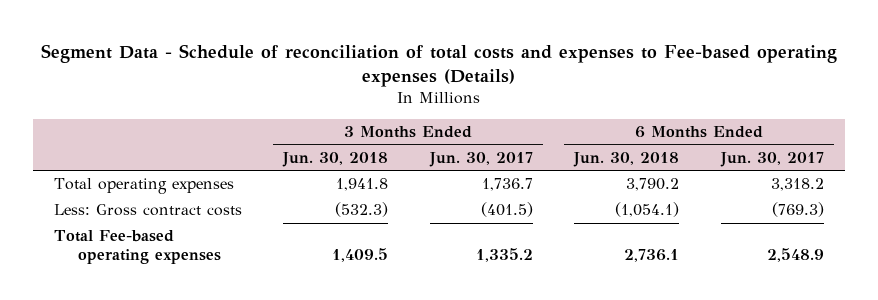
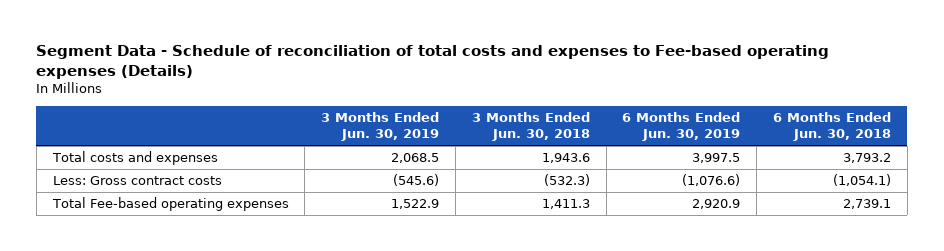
- | 3 Months Ended Jun. 30, 2018 | 3 Months Ended Jun. 30, 2017 | 6 Months Ended Jun. 30, 2018 | 6 Months Ended Jun. 30, 2017
+ | 3 Months Ended Jun. 30, 2019 | 3 Months Ended Jun. 30, 2018 | 6 Months Ended Jun. 30, 2019 | 6 Months Ended Jun. 30, 2018
- Total operating expenses | 1,941.8 | 1,736.7 | 3,790.2 | 3,318.2
+ Total costs and expenses | 2,068.5 | 1,943.6 | 3,997.5 | 3,793.2
- Total Fee-based operating expenses | 1,409.5 | 1,335.2 | 2,736.1 | 2,548.9
+ Total Fee-based operating expenses | 1,522.9 | 1,411.3 | 2,920.9 | 2,739.1

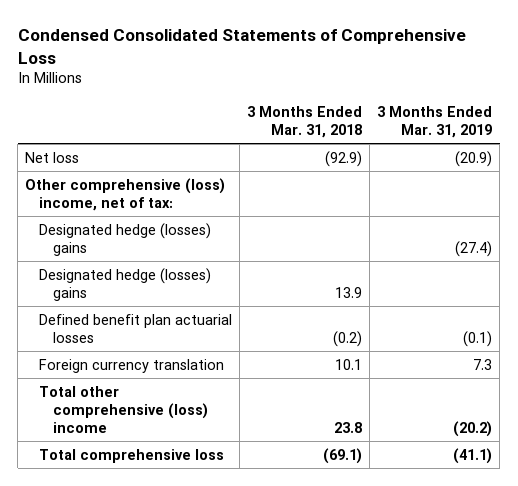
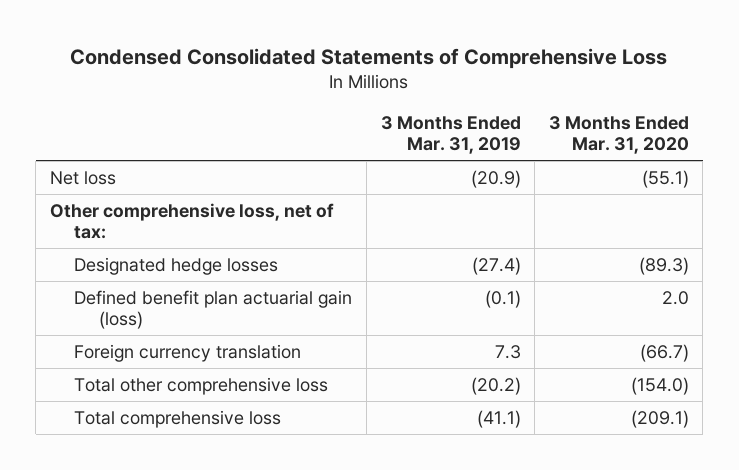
- | 3 Months Ended Mar. 31, 2018 | 3 Months Ended Mar. 31, 2019
+ | 3 Months Ended Mar. 31, 2019 | 3 Months Ended Mar. 31, 2020
- Other comprehensive (loss) income, net of tax:
- Designated hedge (losses) gains | | (27.4)
- Designated hedge (losses) gains | 13.9 |
- Defined benefit plan actuarial losses | (0.2) | (0.1)
+ Other comprehensive loss, net of tax:
+ Designated hedge losses | (27.4) | (89.3)
+ Defined benefit plan actuarial gain (loss) | (0.1) | 2.0
- Total other comprehensive (loss) income | 23.8 | (20.2)
+ Total other comprehensive loss | (20.2) | (154.0)

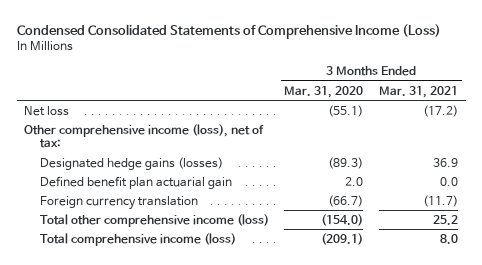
- Condensed Consolidated Statements of Comprehensive Loss
+ Condensed Consolidated Statements of Comprehensive Income (Loss)
- | 3 Months Ended Mar. 31, 2019 | 3 Months Ended Mar. 31, 2020
+ | 3 Months Ended Mar. 31, 2020 | 3 Months Ended Mar. 31, 2021
- Other comprehensive loss, net of tax:
- Designated hedge losses | (27.4) | (89.3)
- Defined benefit plan actuarial gain (loss) | (0.1) | 2.0
+ Other comprehensive income (loss), net of tax:
+ Designated hedge gains (losses) | (89.3) | 36.9
+ Defined benefit plan actuarial gain | 2.0 | 0.0
- Total other comprehensive loss | (20.2) | (154.0)
- Total comprehensive loss | (41.1) | (209.1)
+ Total other comprehensive income (loss) | (154.0) | 25.2
+ Total comprehensive income (loss) | (209.1) | 8.0

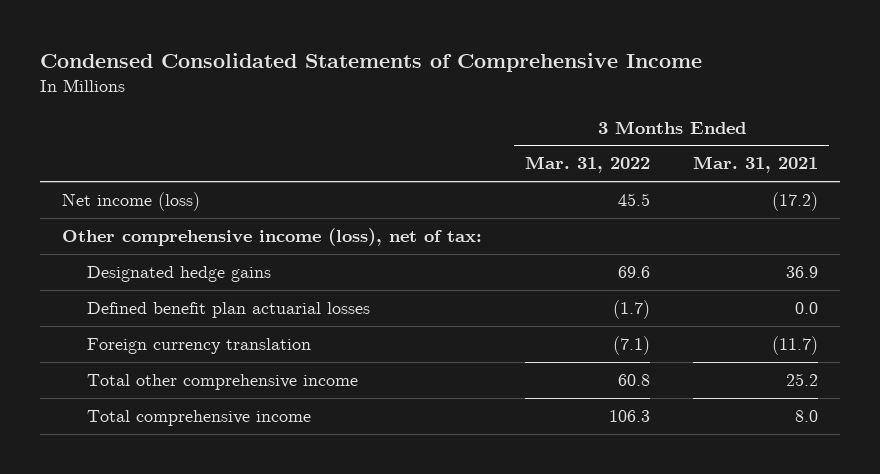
- Condensed Consolidated Statements of Comprehensive Income (Loss)
+ Condensed Consolidated Statements of Comprehensive Income
- | 3 Months Ended Mar. 31, 2020 | 3 Months Ended Mar. 31, 2021
+ | 3 Months Ended Mar. 31, 2022 | 3 Months Ended Mar. 31, 2021
- Net loss | (55.1) | (17.2)
+ Net income (loss) | 45.5 | (17.2)
- Designated hedge gains (losses) | (89.3) | 36.9
- Defined benefit plan actuarial gain | 2.0 | 0.0
+ Designated hedge gains | 69.6 | 36.9
+ Defined benefit plan actuarial losses | (1.7) | 0.0
- Total other comprehensive income (loss) | (154.0) | 25.2
- Total comprehensive income (loss) | (209.1) | 8.0
+ Total other comprehensive income | 60.8 | 25.2
+ Total comprehensive income | 106.3 | 8.0

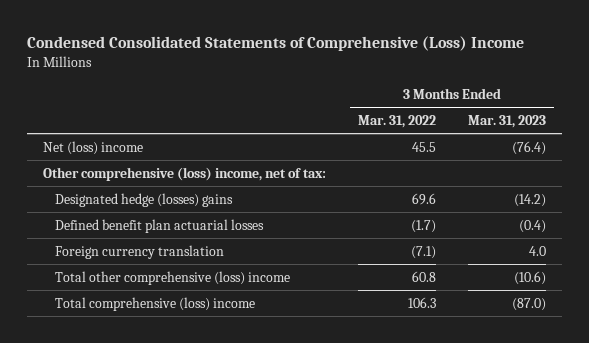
- Condensed Consolidated Statements of Comprehensive Income
+ Condensed Consolidated Statements of Comprehensive (Loss) Income
- | 3 Months Ended Mar. 31, 2022 | 3 Months Ended Mar. 31, 2021
+ | 3 Months Ended Mar. 31, 2022 | 3 Months Ended Mar. 31, 2023
- Net income (loss) | 45.5 | (17.2)
- Other comprehensive income (loss), net of tax:
- Designated hedge gains | 69.6 | 36.9
+ Net (loss) income | 45.5 | (76.4)
+ Other comprehensive (loss) income, net of tax:
+ Designated hedge (losses) gains | 69.6 | (14.2)
- Total other comprehensive income | 60.8 | 25.2
- Total comprehensive income | 106.3 | 8.0
+ Total other comprehensive (loss) income | 60.8 | (10.6)
+ Total comprehensive (loss) income | 106.3 | (87.0)

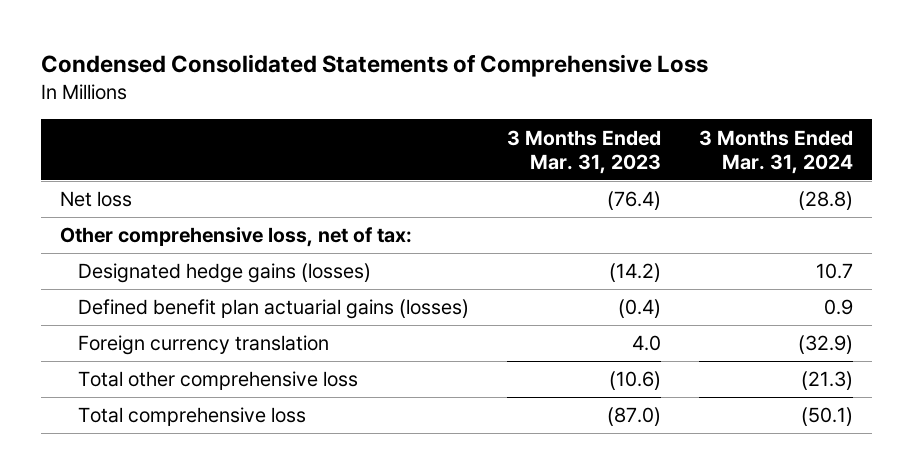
- Condensed Consolidated Statements of Comprehensive (Loss) Income
+ Condensed Consolidated Statements of Comprehensive Loss
- | 3 Months Ended Mar. 31, 2022 | 3 Months Ended Mar. 31, 2023
+ | 3 Months Ended Mar. 31, 2023 | 3 Months Ended Mar. 31, 2024
- Net (loss) income | 45.5 | (76.4)
- Other comprehensive (loss) income, net of tax:
- Designated hedge (losses) gains | 69.6 | (14.2)
- Defined benefit plan actuarial losses | (1.7) | (0.4)
+ Net loss | (76.4) | (28.8)
+ Other comprehensive loss, net of tax:
+ Designated hedge gains (losses) | (14.2) | 10.7
+ Defined benefit plan actuarial gains (losses) | (0.4) | 0.9
- Total other comprehensive (loss) income | 60.8 | (10.6)
- Total comprehensive (loss) income | 106.3 | (87.0)
+ Total other comprehensive loss | (10.6) | (21.3)
+ Total comprehensive loss | (87.0) | (50.1)

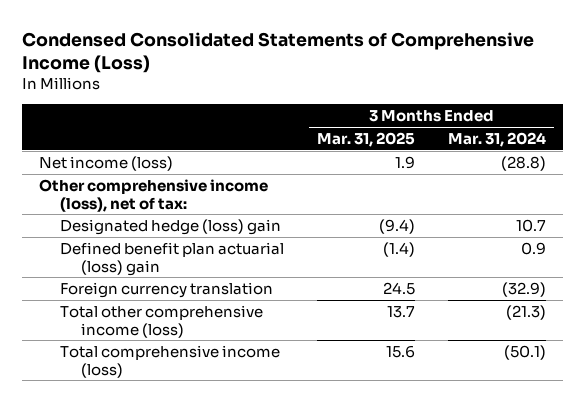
- Condensed Consolidated Statements of Comprehensive Loss
+ Condensed Consolidated Statements of Comprehensive Income (Loss)
- | 3 Months Ended Mar. 31, 2023 | 3 Months Ended Mar. 31, 2024
+ | 3 Months Ended Mar. 31, 2025 | 3 Months Ended Mar. 31, 2024
- Net loss | (76.4) | (28.8)
- Other comprehensive loss, net of tax:
- Designated hedge gains (losses) | (14.2) | 10.7
- Defined benefit plan actuarial gains (losses) | (0.4) | 0.9
+ Net income (loss) | 1.9 | (28.8)
+ Other comprehensive income (loss), net of tax:
+ Designated hedge (loss) gain | (9.4) | 10.7
+ Defined benefit plan actuarial (loss) gain | (1.4) | 0.9
- Total other comprehensive loss | (10.6) | (21.3)
- Total comprehensive loss | (87.0) | (50.1)
+ Total other comprehensive income (loss) | 13.7 | (21.3)
+ Total comprehensive income (loss) | 15.6 | (50.1)

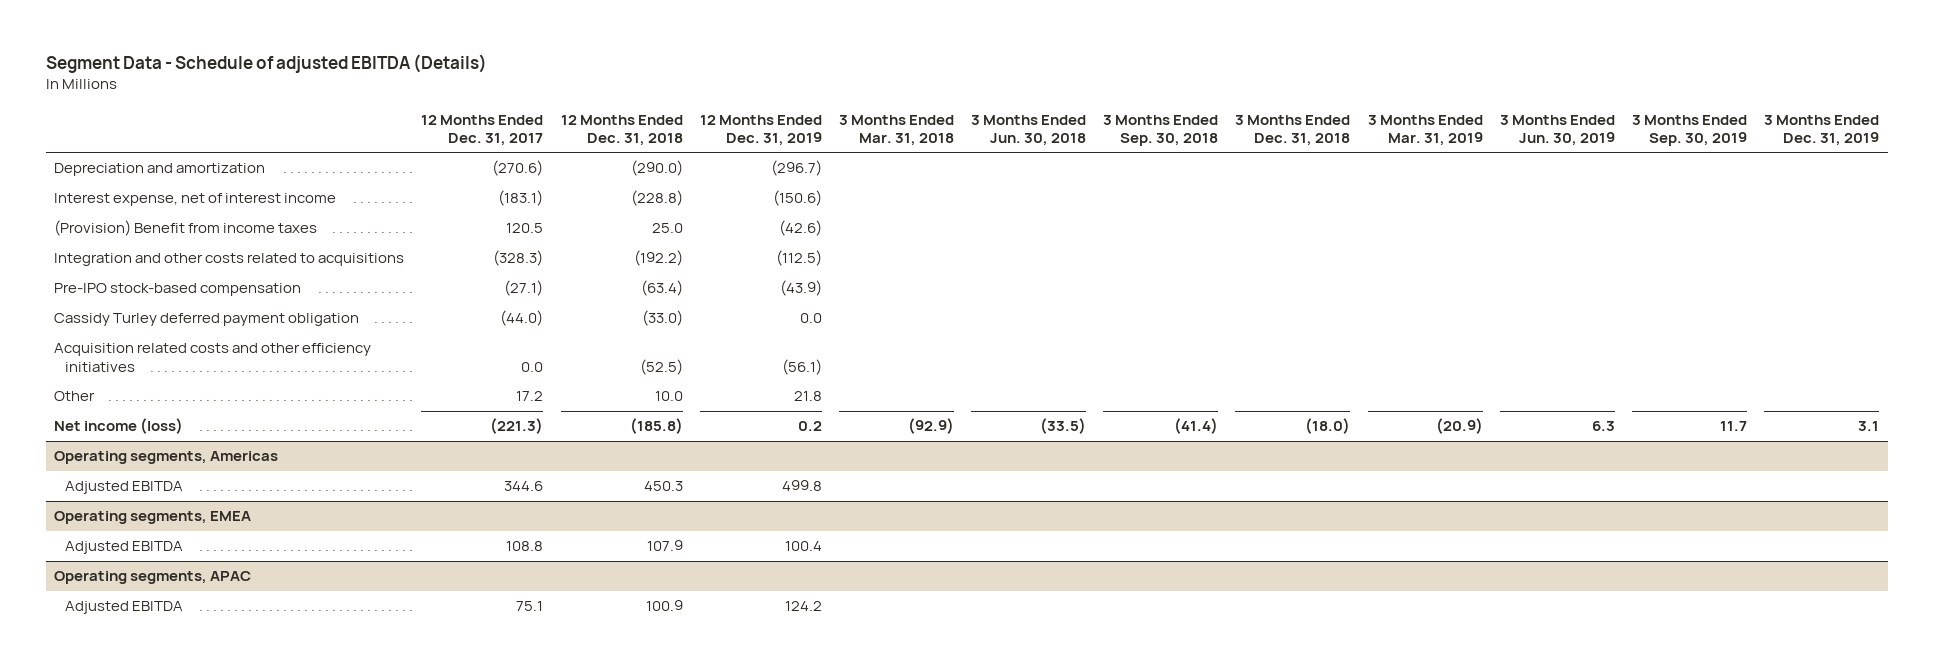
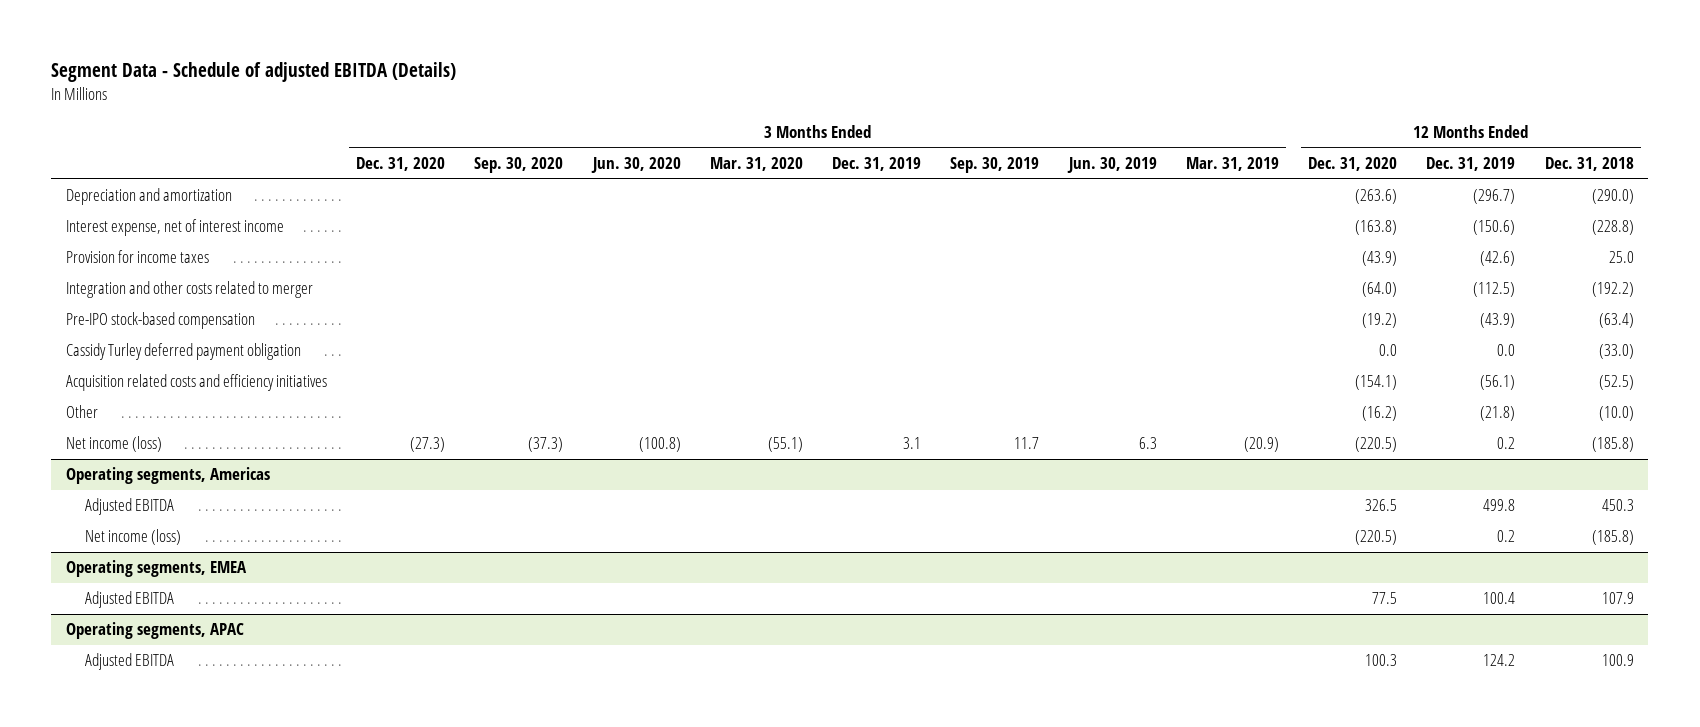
- | 12 Months Ended Dec. 31, 2017 | 12 Months Ended Dec. 31, 2018 | 12 Months Ended Dec. 31, 2019 | 3 Months Ended Mar. 31, 2018 | 3 Months Ended Jun. 30, 2018 | 3 Months Ended Sep. 30, 2018 | 3 Months Ended Dec. 31, 2018 | 3 Months Ended Mar. 31, 2019 | 3 Months Ended Jun. 30, 2019 | 3 Months Ended Sep. 30, 2019 | 3 Months Ended Dec. 31, 2019
+ | 3 Months Ended Dec. 31, 2020 | 3 Months Ended Sep. 30, 2020 | 3 Months Ended Jun. 30, 2020 | 3 Months Ended Mar. 31, 2020 | 3 Months Ended Dec. 31, 2019 | 3 Months Ended Sep. 30, 2019 | 3 Months Ended Jun. 30, 2019 | 3 Months Ended Mar. 31, 2019 | 12 Months Ended Dec. 31, 2020 | 12 Months Ended Dec. 31, 2019 | 12 Months Ended Dec. 31, 2018
- (Provision) Benefit from income taxes | 120.5 | 25.0 | (42.6) | | | | | | | |
- Integration and other costs related to acquisitions | (328.3) | (192.2) | (112.5) | | | | | | | |
+ Provision for income taxes | | | | | | | | | (43.9) | (42.6) | 25.0
+ Integration and other costs related to merger | | | | | | | | | (64.0) | (112.5) | (192.2)
- Acquisition related costs and other efficiency initiatives | 0.0 | (52.5) | (56.1) | | | | | | | |
- Other | 17.2 | 10.0 | 21.8 | | | | | | | |
+ Acquisition related costs and efficiency initiatives | | | | | | | | | (154.1) | (56.1) | (52.5)
+ Other | | | | | | | | | (16.2) | (21.8) | (10.0)
@ Operating segments, Americas
+ Net income (loss) | | | | | | | | | (220.5) | 0.2 | (185.8)

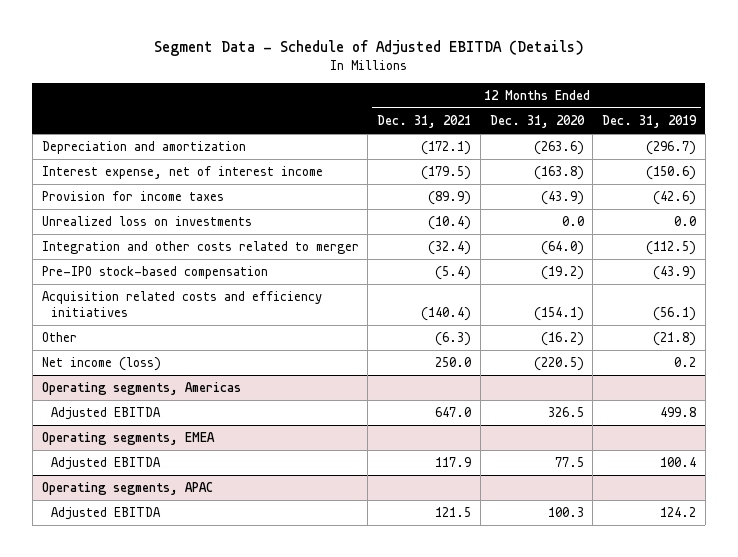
- Segment Data - Schedule of adjusted EBITDA (Details)
+ Segment Data - Schedule of Adjusted EBITDA (Details)
- | 3 Months Ended Dec. 31, 2020 | 3 Months Ended Sep. 30, 2020 | 3 Months Ended Jun. 30, 2020 | 3 Months Ended Mar. 31, 2020 | 3 Months Ended Dec. 31, 2019 | 3 Months Ended Sep. 30, 2019 | 3 Months Ended Jun. 30, 2019 | 3 Months Ended Mar. 31, 2019 | 12 Months Ended Dec. 31, 2020 | 12 Months Ended Dec. 31, 2019 | 12 Months Ended Dec. 31, 2018
+ | 12 Months Ended Dec. 31, 2021 | 12 Months Ended Dec. 31, 2020 | 12 Months Ended Dec. 31, 2019
+ Unrealized loss on investments | (10.4) | 0.0 | 0.0
- Cassidy Turley deferred payment obligation | | | | | | | | | 0.0 | 0.0 | (33.0)
@ Operating segments, Americas
- Net income (loss) | | | | | | | | | (220.5) | 0.2 | (185.8)

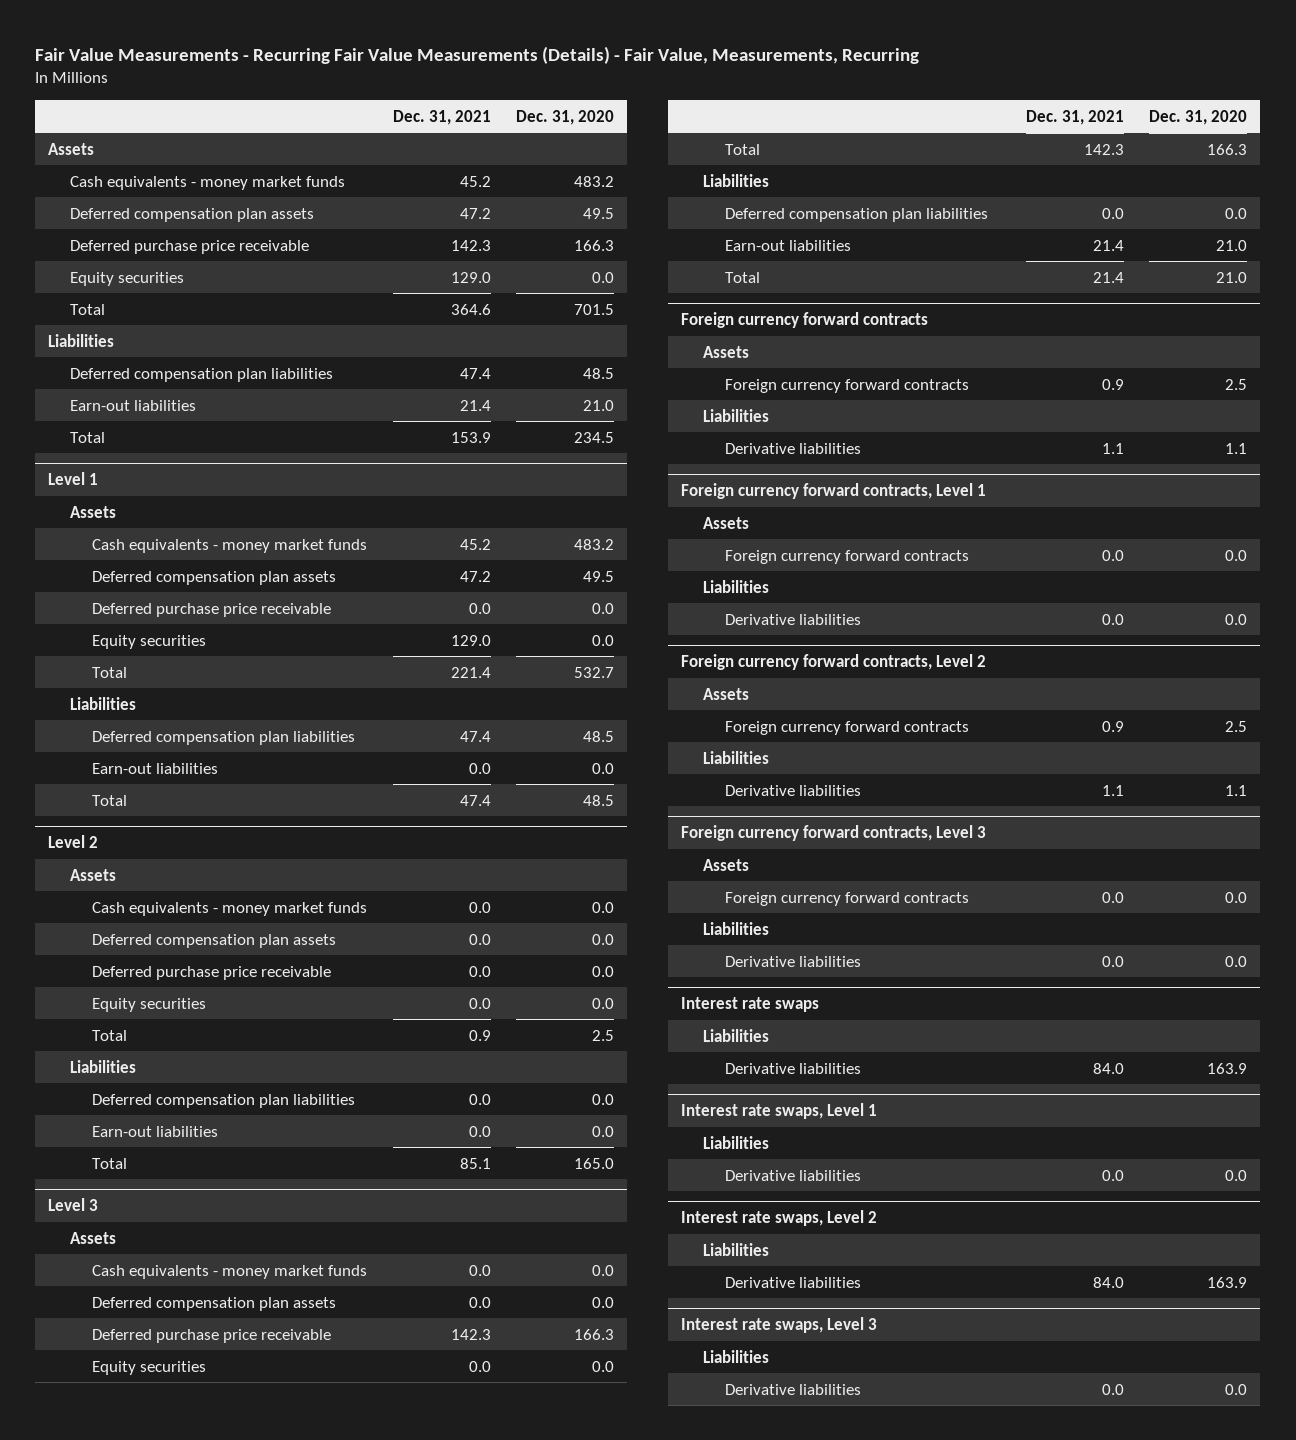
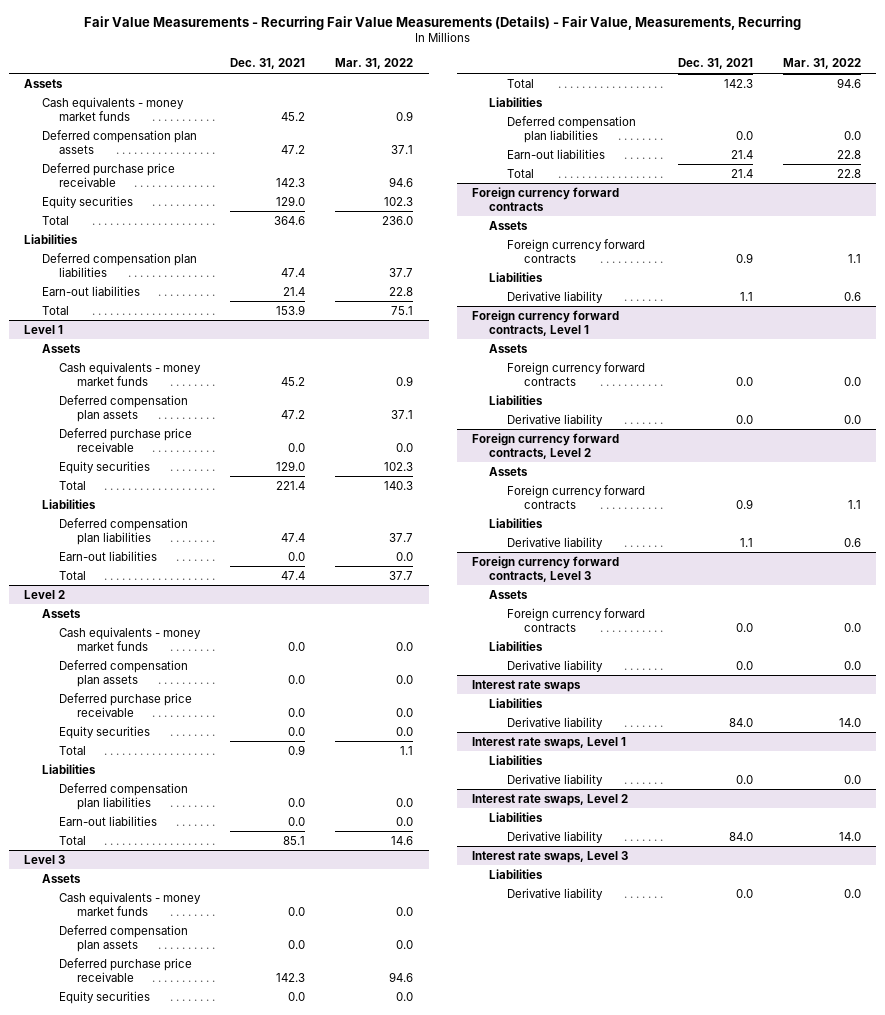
- | Dec. 31, 2021 | Dec. 31, 2020
+ | Dec. 31, 2021 | Mar. 31, 2022
@ Foreign currency forward contracts
- Derivative liabilities | 1.1 | 1.1
+ Derivative liability | 1.1 | 0.6
@ Foreign currency forward contracts, Level 1
- Derivative liabilities | 0.0 | 0.0
+ Derivative liability | 0.0 | 0.0
@ Foreign currency forward contracts, Level 2
- Derivative liabilities | 1.1 | 1.1
+ Derivative liability | 1.1 | 0.6
@ Foreign currency forward contracts, Level 3
- Derivative liabilities | 0.0 | 0.0
+ Derivative liability | 0.0 | 0.0
@ Interest rate swaps
- Derivative liabilities | 84.0 | 163.9
+ Derivative liability | 84.0 | 14.0
@ Interest rate swaps, Level 1
- Derivative liabilities | 0.0 | 0.0
+ Derivative liability | 0.0 | 0.0
@ Interest rate swaps, Level 2
- Derivative liabilities | 84.0 | 163.9
+ Derivative liability | 84.0 | 14.0
@ Interest rate swaps, Level 3
- Derivative liabilities | 0.0 | 0.0
+ Derivative liability | 0.0 | 0.0

